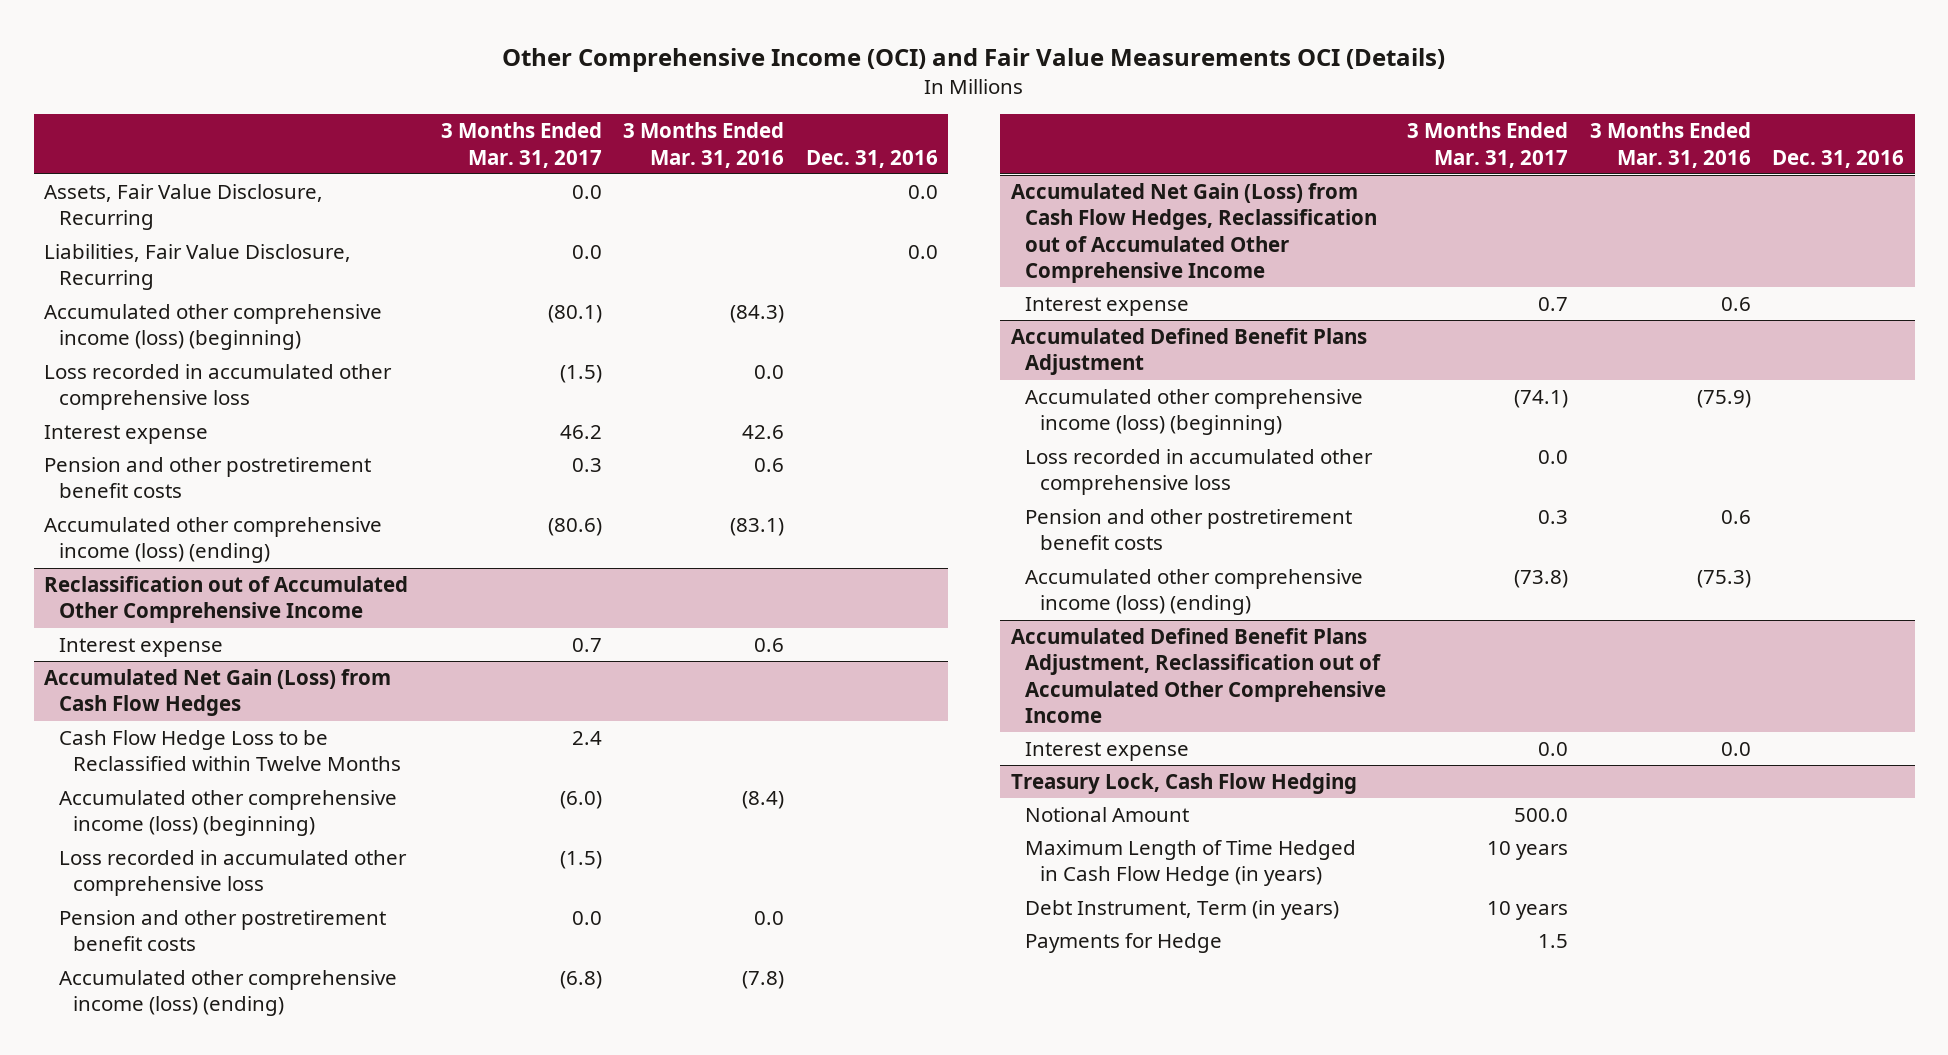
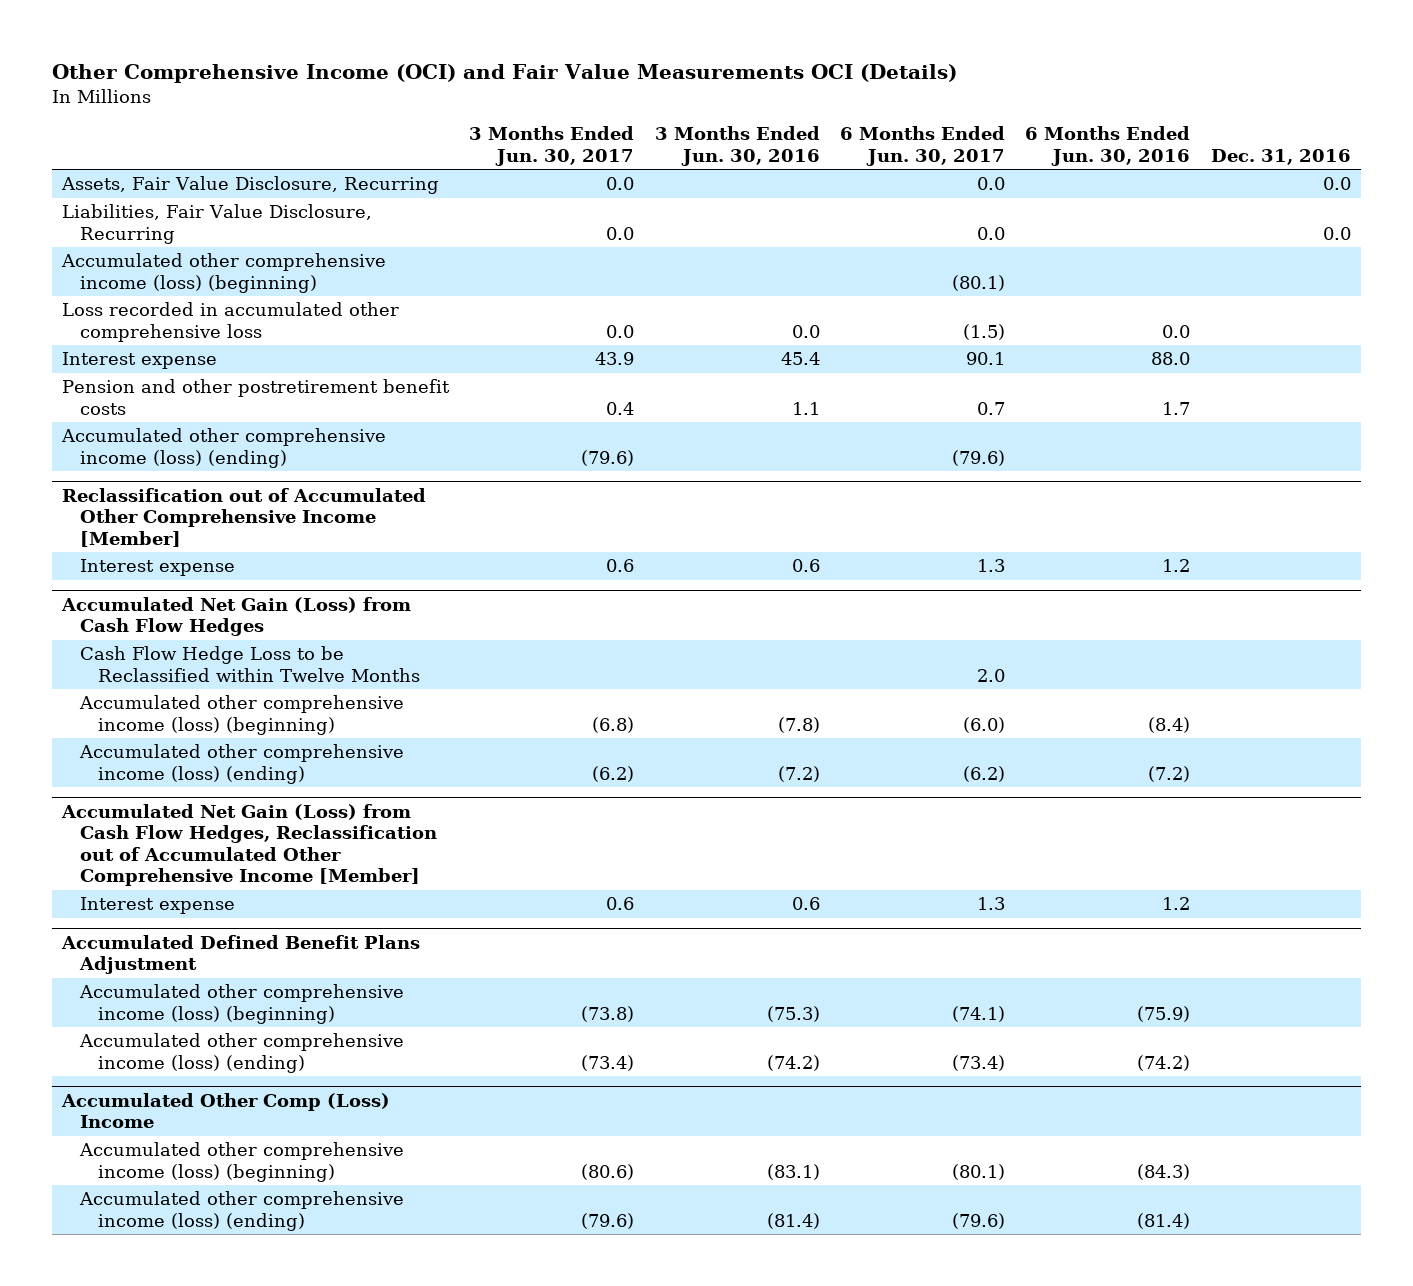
- | 3 Months Ended Mar. 31, 2017 | 3 Months Ended Mar. 31, 2016 | Dec. 31, 2016
+ | 3 Months Ended Jun. 30, 2017 | 3 Months Ended Jun. 30, 2016 | 6 Months Ended Jun. 30, 2017 | 6 Months Ended Jun. 30, 2016 | Dec. 31, 2016
- Reclassification out of Accumulated Other Comprehensive Income
+ Reclassification out of Accumulated Other Comprehensive Income [Member]
@ Accumulated Net Gain (Loss) from Cash Flow Hedges
- Loss recorded in accumulated other comprehensive loss | (1.5) | |
- Pension and other postretirement benefit costs | 0.0 | 0.0 |
- Accumulated Net Gain (Loss) from Cash Flow Hedges, Reclassification out of Accumulated Other Comprehensive Income
+ Accumulated Net Gain (Loss) from Cash Flow Hedges, Reclassification out of Accumulated Other Comprehensive Income [Member]
@ Accumulated Defined Benefit Plans Adjustment
- Loss recorded in accumulated other comprehensive loss | 0.0 | |
- Pension and other postretirement benefit costs | 0.3 | 0.6 |
- Accumulated Defined Benefit Plans Adjustment, Reclassification out of Accumulated Other Comprehensive Income
- Interest expense | 0.0 | 0.0 |
- Treasury Lock, Cash Flow Hedging
- Notional Amount | 500.0 | |
- Maximum Length of Time Hedged in Cash Flow Hedge (in years) | 10 years | |
- Debt Instrument, Term (in years) | 10 years | |
- Payments for Hedge | 1.5 | |
+ Accumulated Other Comp (Loss) Income
+ Accumulated other comprehensive income (loss) (beginning) | (80.6) | (83.1) | (80.1) | (84.3) |
+ Accumulated other comprehensive income (loss) (ending) | (79.6) | (81.4) | (79.6) | (81.4) |

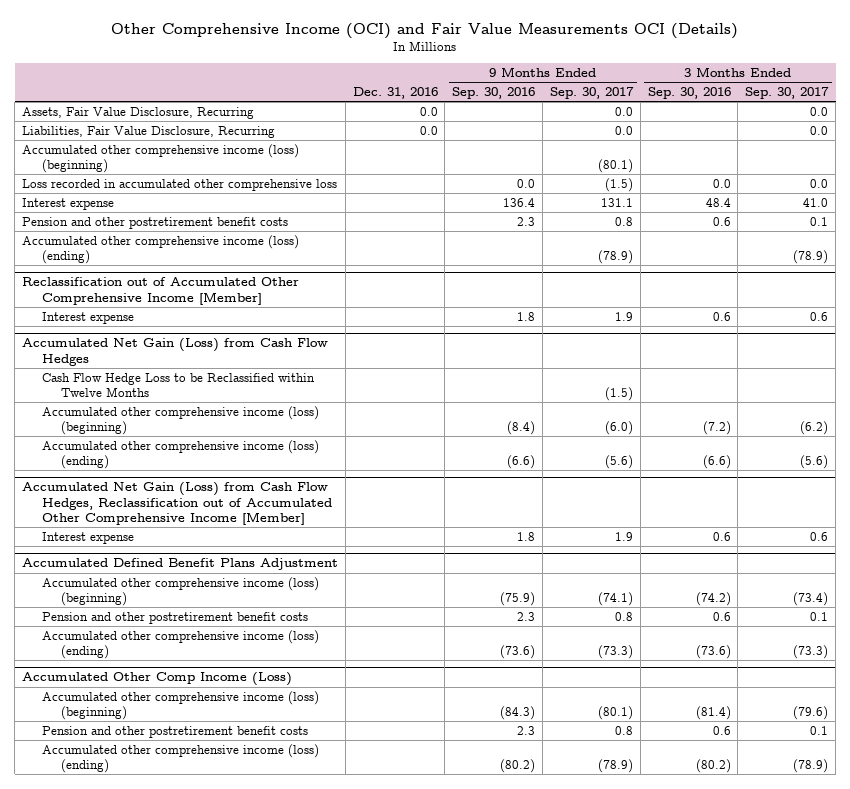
- | 3 Months Ended Jun. 30, 2017 | 3 Months Ended Jun. 30, 2016 | 6 Months Ended Jun. 30, 2017 | 6 Months Ended Jun. 30, 2016 | Dec. 31, 2016
+ | Dec. 31, 2016 | 9 Months Ended Sep. 30, 2016 | 9 Months Ended Sep. 30, 2017 | 3 Months Ended Sep. 30, 2016 | 3 Months Ended Sep. 30, 2017
@ Accumulated Defined Benefit Plans Adjustment
+ Pension and other postretirement benefit costs | | 2.3 | 0.8 | 0.6 | 0.1
- Accumulated Other Comp (Loss) Income
+ Accumulated Other Comp Income (Loss)
+ Pension and other postretirement benefit costs | | 2.3 | 0.8 | 0.6 | 0.1

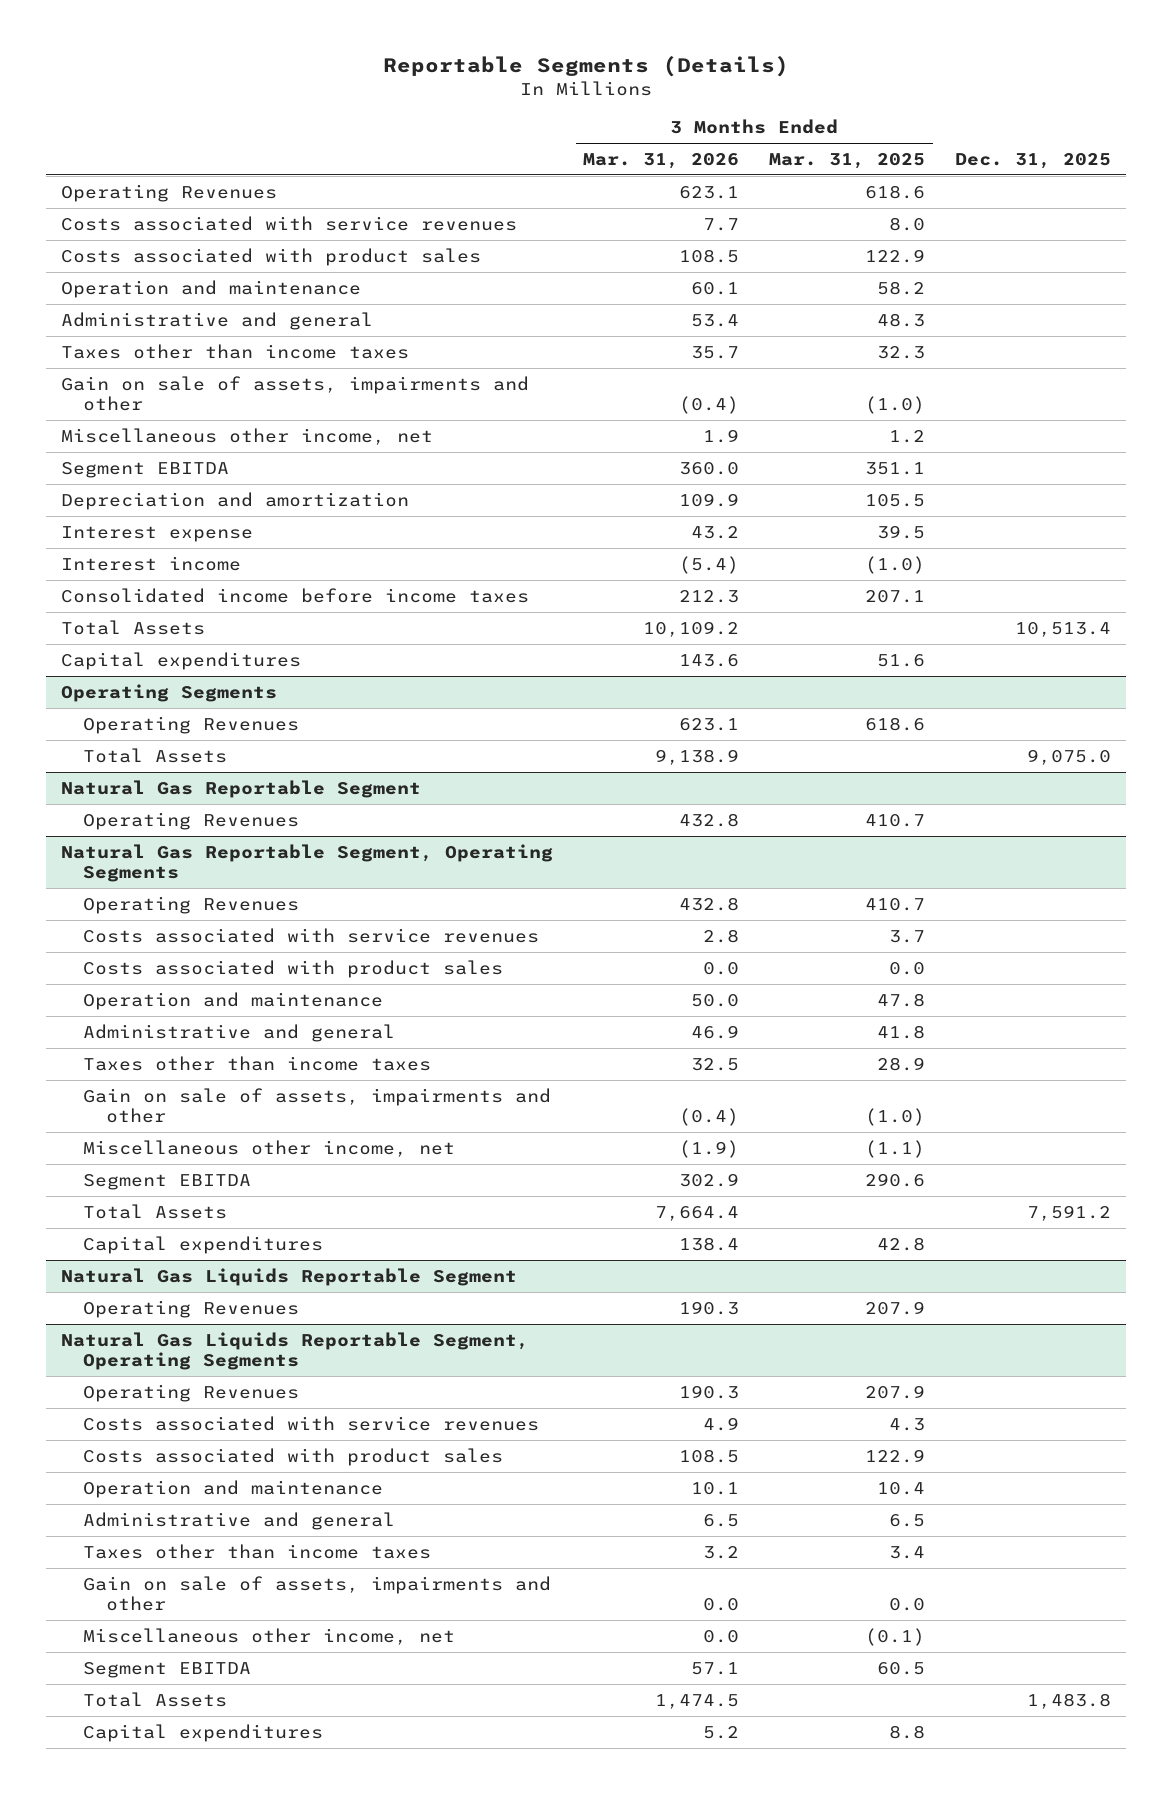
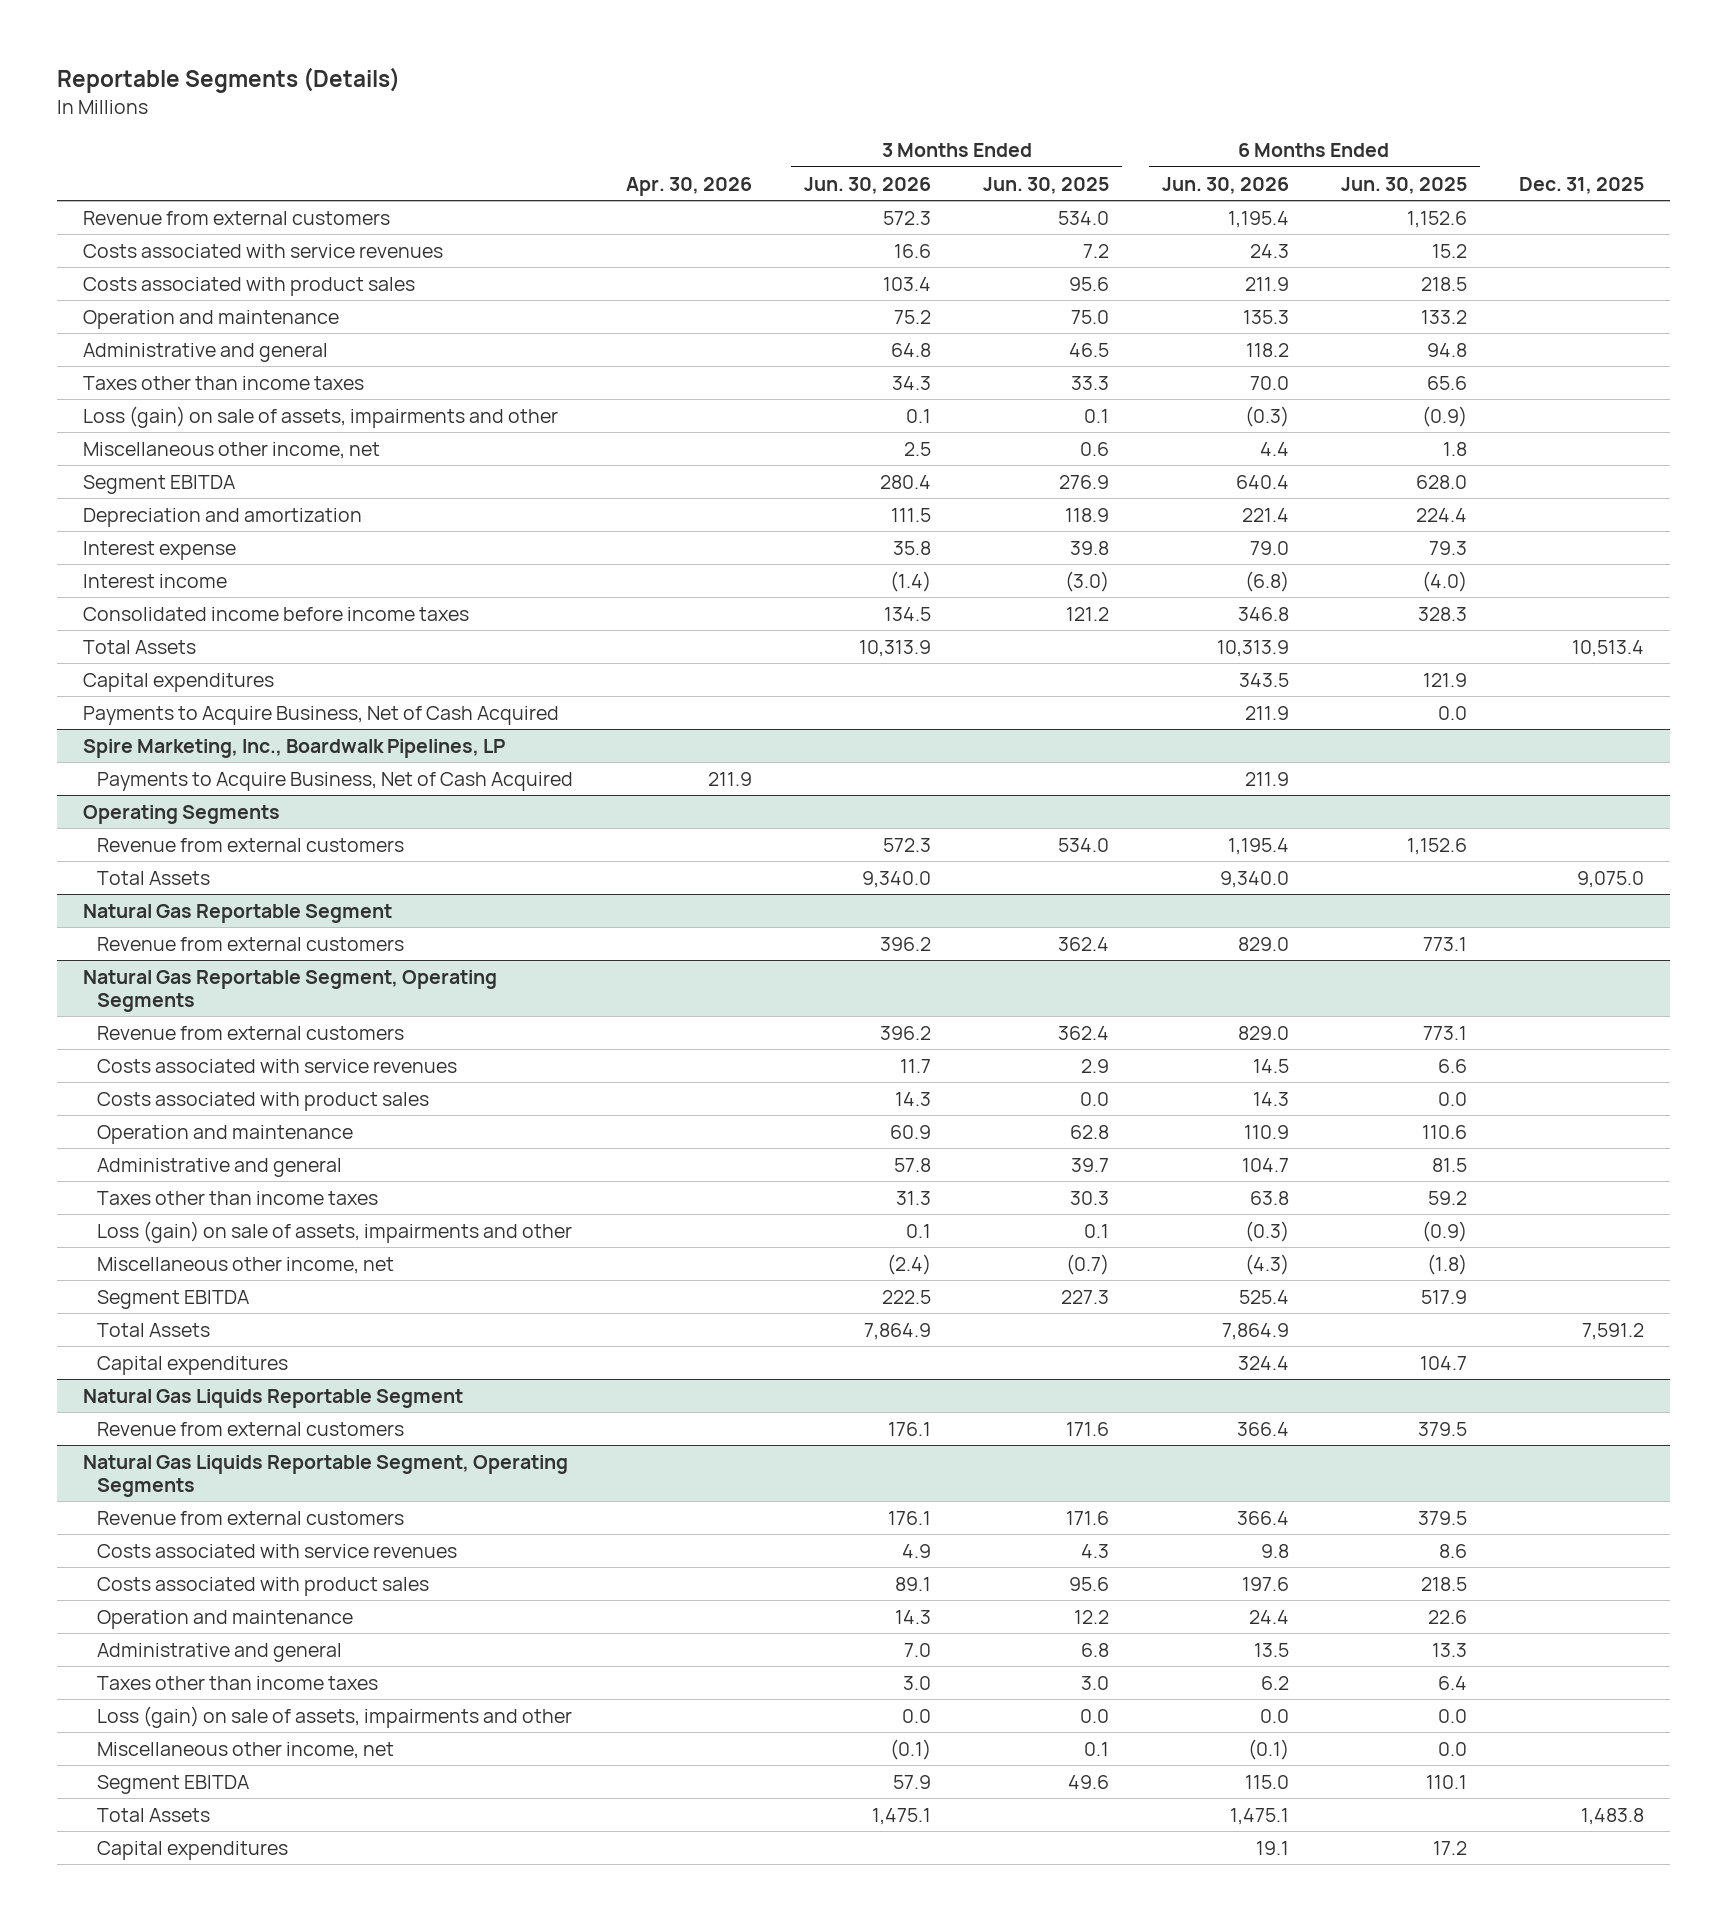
- | 3 Months Ended Mar. 31, 2026 | 3 Months Ended Mar. 31, 2025 | Dec. 31, 2025
+ | Apr. 30, 2026 | 3 Months Ended Jun. 30, 2026 | 3 Months Ended Jun. 30, 2025 | 6 Months Ended Jun. 30, 2026 | 6 Months Ended Jun. 30, 2025 | Dec. 31, 2025
- Operating Revenues | 623.1 | 618.6 |
+ Revenue from external customers | | 572.3 | 534.0 | 1,195.4 | 1,152.6 |
- Gain on sale of assets, impairments and other | (0.4) | (1.0) |
+ Loss (gain) on sale of assets, impairments and other | | 0.1 | 0.1 | (0.3) | (0.9) |
+ Payments to Acquire Business, Net of Cash Acquired | | | | 211.9 | 0.0 |
+ Spire Marketing, Inc., Boardwalk Pipelines, LP
+ Payments to Acquire Business, Net of Cash Acquired | 211.9 | | | 211.9 | |
@ Operating Segments
- Operating Revenues | 623.1 | 618.6 |
+ Revenue from external customers | | 572.3 | 534.0 | 1,195.4 | 1,152.6 |
@ Natural Gas Reportable Segment
- Operating Revenues | 432.8 | 410.7 |
+ Revenue from external customers | | 396.2 | 362.4 | 829.0 | 773.1 |
@ Natural Gas Reportable Segment, Operating Segments
- Operating Revenues | 432.8 | 410.7 |
+ Revenue from external customers | | 396.2 | 362.4 | 829.0 | 773.1 |
- Gain on sale of assets, impairments and other | (0.4) | (1.0) |
+ Loss (gain) on sale of assets, impairments and other | | 0.1 | 0.1 | (0.3) | (0.9) |
@ Natural Gas Liquids Reportable Segment
- Operating Revenues | 190.3 | 207.9 |
+ Revenue from external customers | | 176.1 | 171.6 | 366.4 | 379.5 |
@ Natural Gas Liquids Reportable Segment, Operating Segments
- Operating Revenues | 190.3 | 207.9 |
+ Revenue from external customers | | 176.1 | 171.6 | 366.4 | 379.5 |
- Gain on sale of assets, impairments and other | 0.0 | 0.0 |
+ Loss (gain) on sale of assets, impairments and other | | 0.0 | 0.0 | 0.0 | 0.0 |

